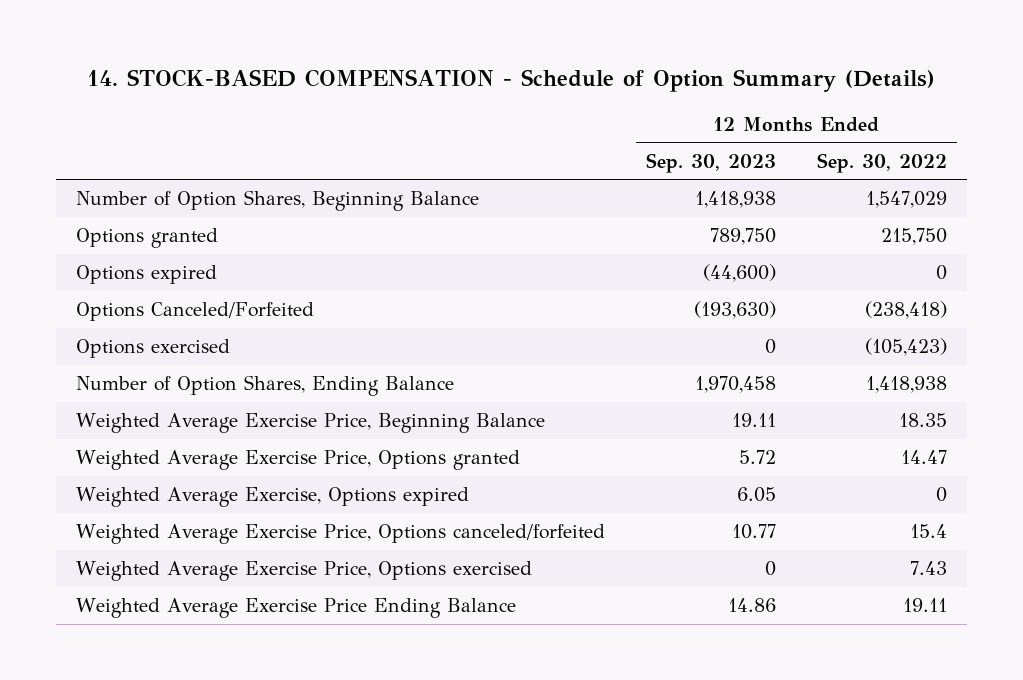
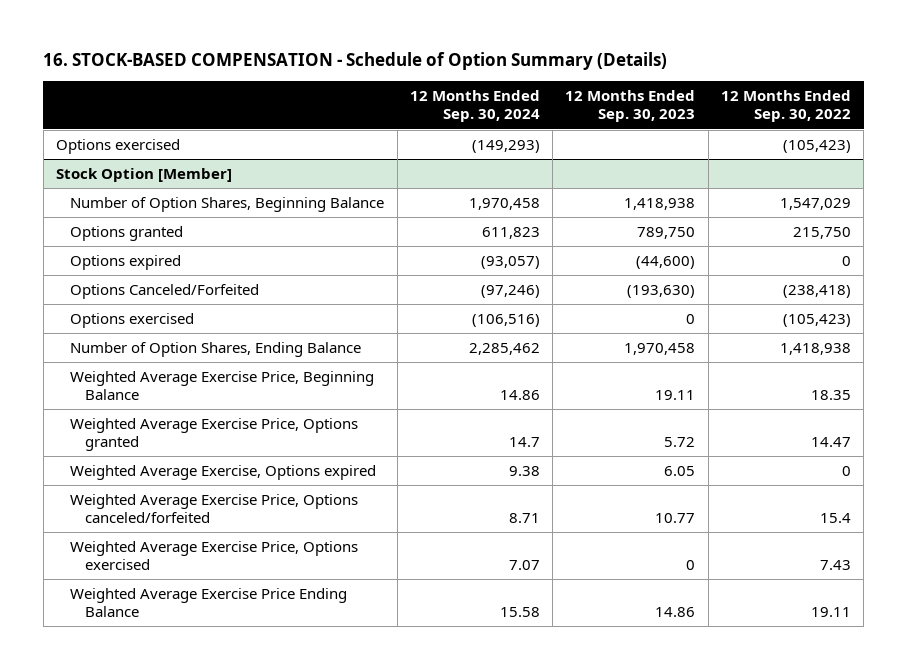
- 14. STOCK-BASED COMPENSATION - Schedule of Option Summary (Details)
+ 16. STOCK-BASED COMPENSATION - Schedule of Option Summary (Details)
- | 12 Months Ended Sep. 30, 2023 | 12 Months Ended Sep. 30, 2022
+ | 12 Months Ended Sep. 30, 2024 | 12 Months Ended Sep. 30, 2023 | 12 Months Ended Sep. 30, 2022
+ Options exercised | (149,293) | | (105,423)
+ Stock Option [Member]

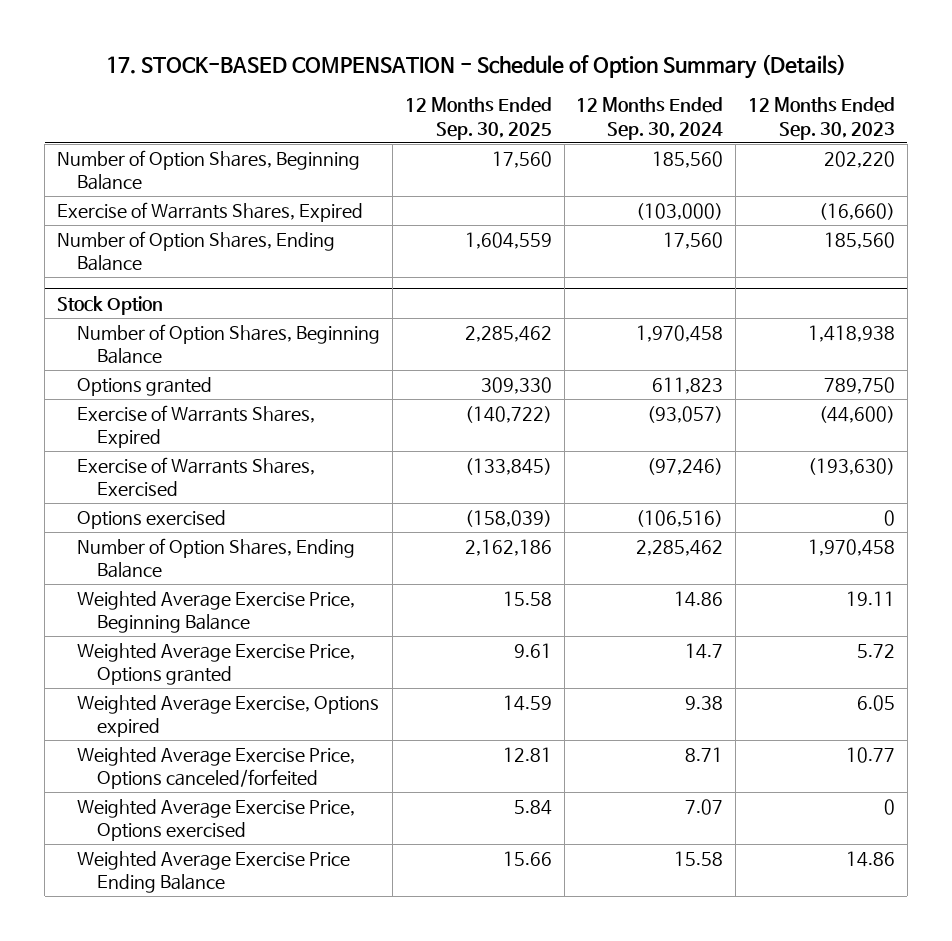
- 16. STOCK-BASED COMPENSATION - Schedule of Option Summary (Details)
+ 17. STOCK-BASED COMPENSATION - Schedule of Option Summary (Details)
- | 12 Months Ended Sep. 30, 2024 | 12 Months Ended Sep. 30, 2023 | 12 Months Ended Sep. 30, 2022
+ | 12 Months Ended Sep. 30, 2025 | 12 Months Ended Sep. 30, 2024 | 12 Months Ended Sep. 30, 2023
- Options exercised | (149,293) | | (105,423)
- Stock Option [Member]
+ Number of Option Shares, Beginning Balance | 17,560 | 185,560 | 202,220
+ Exercise of Warrants Shares, Expired | | (103,000) | (16,660)
+ Number of Option Shares, Ending Balance | 1,604,559 | 17,560 | 185,560
+ Stock Option
- Options expired | (93,057) | (44,600) | 0
- Options Canceled/Forfeited | (97,246) | (193,630) | (238,418)
+ Exercise of Warrants Shares, Expired | (140,722) | (93,057) | (44,600)
+ Exercise of Warrants Shares, Exercised | (133,845) | (97,246) | (193,630)

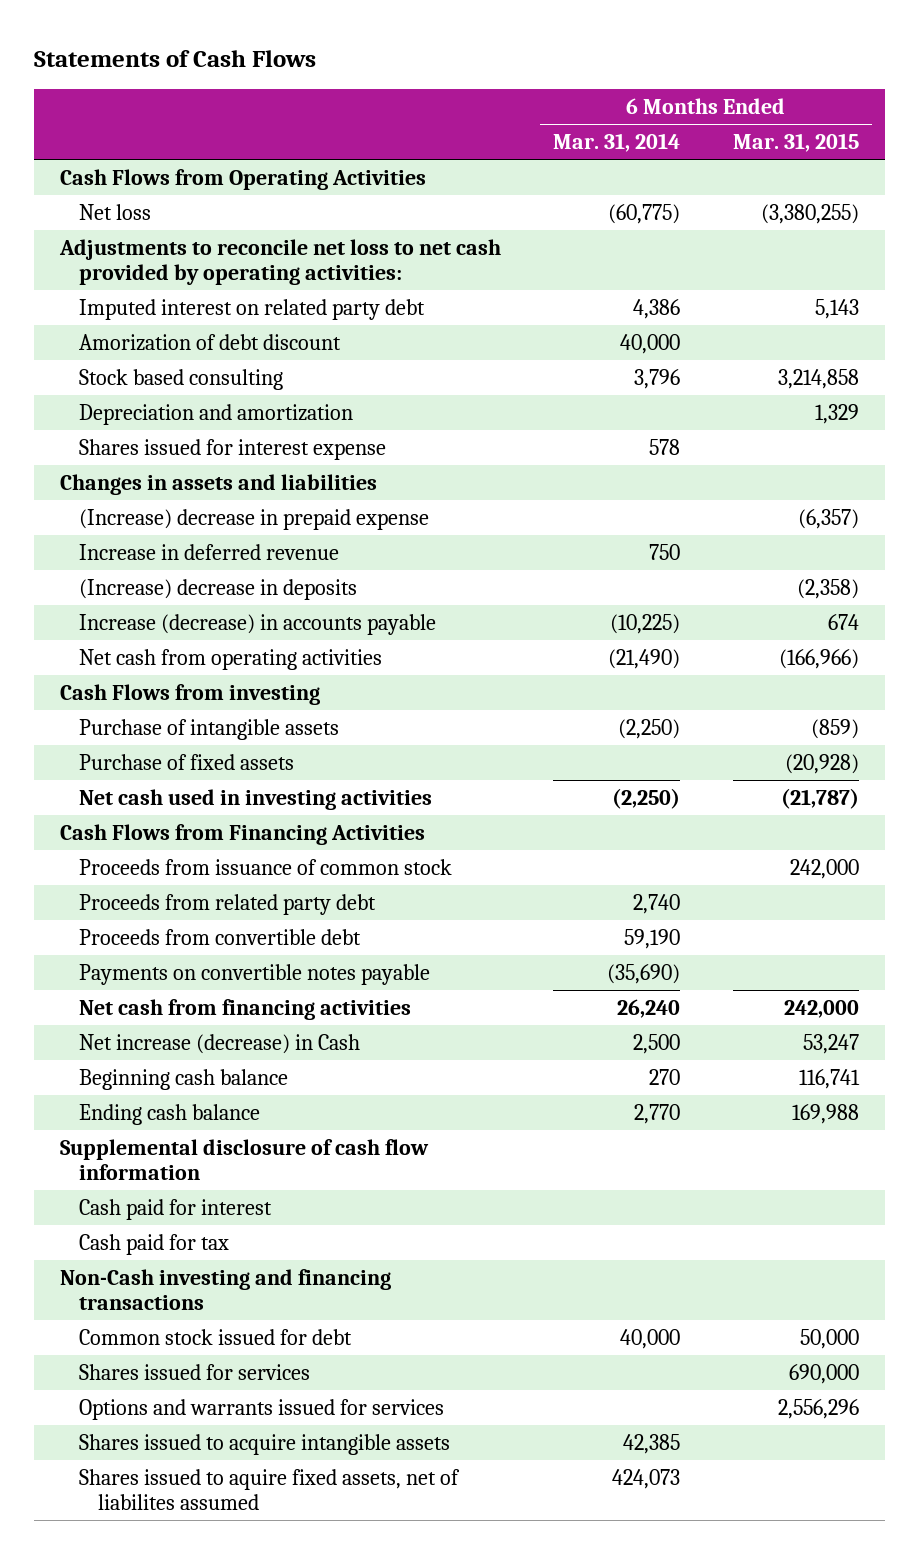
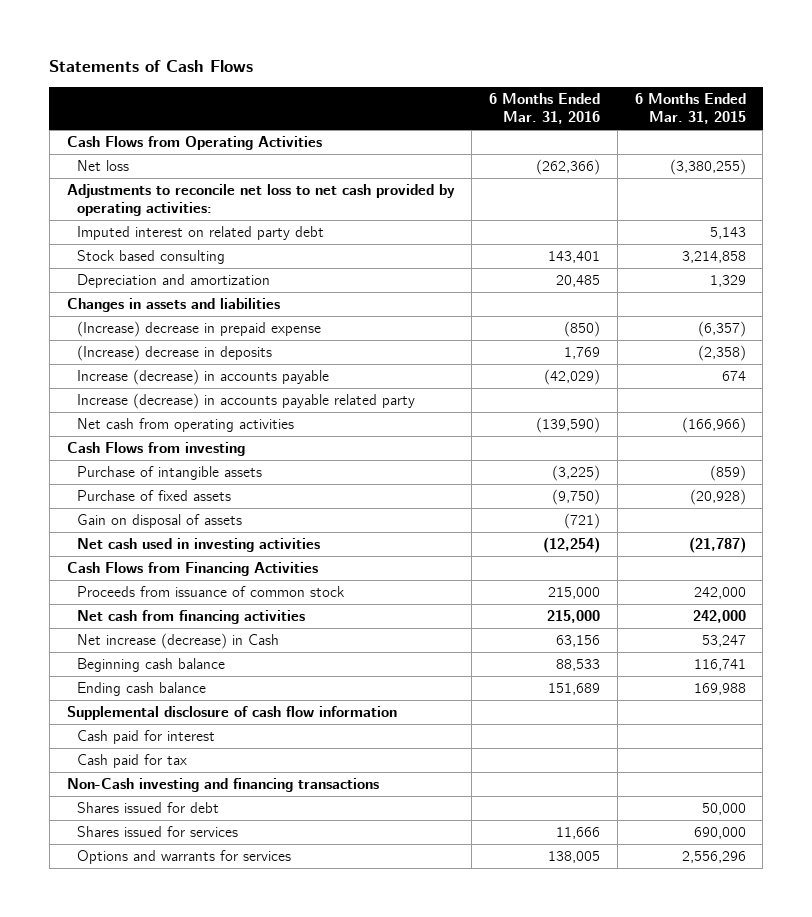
- | 6 Months Ended Mar. 31, 2014 | 6 Months Ended Mar. 31, 2015
+ | 6 Months Ended Mar. 31, 2016 | 6 Months Ended Mar. 31, 2015
- Amorization of debt discount | 40,000 |
- Shares issued for interest expense | 578 |
- Increase in deferred revenue | 750 |
+ Increase (decrease) in accounts payable related party
+ Gain on disposal of assets | (721) |
- Proceeds from related party debt | 2,740 |
- Proceeds from convertible debt | 59,190 |
- Payments on convertible notes payable | (35,690) |
- Common stock issued for debt | 40,000 | 50,000
+ Shares issued for debt | | 50,000
- Options and warrants issued for services | | 2,556,296
- Shares issued to acquire intangible assets | 42,385 |
- Shares issued to aquire fixed assets, net of liabilites assumed | 424,073 |
+ Options and warrants for services | 138,005 | 2,556,296

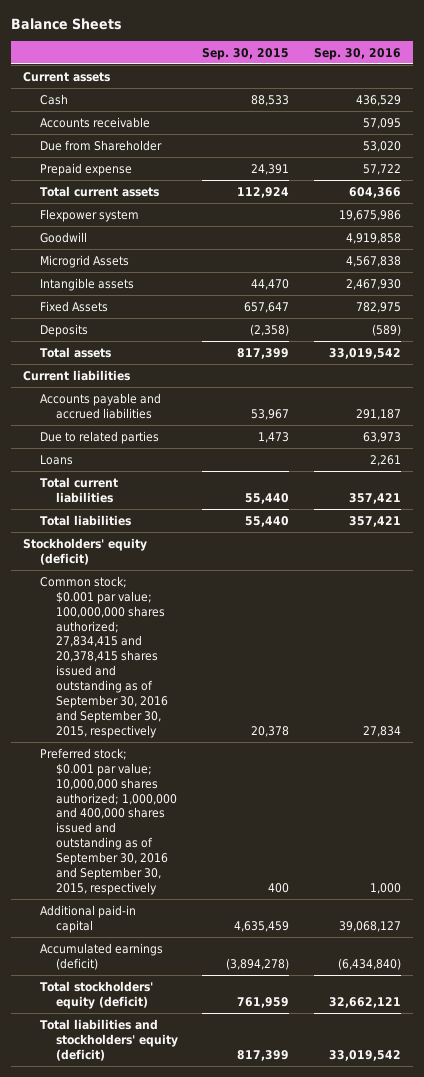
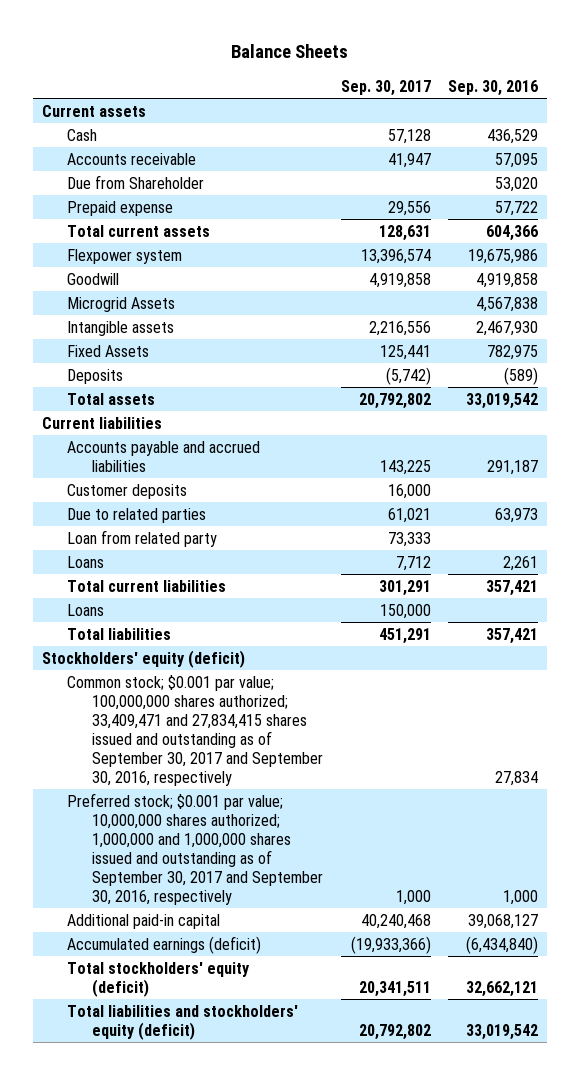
- | Sep. 30, 2015 | Sep. 30, 2016
+ | Sep. 30, 2017 | Sep. 30, 2016
+ Customer deposits | 16,000 |
+ Loan from related party | 73,333 |
+ Loans | 150,000 |
- Common stock; $0.001 par value; 100,000,000 shares authorized; 27,834,415 and 20,378,415 shares issued and outstanding as of September 30, 2016 and September 30, 2015, respectively | 20,378 | 27,834
- Preferred stock; $0.001 par value; 10,000,000 shares authorized; 1,000,000 and 400,000 shares issued and outstanding as of September 30, 2016 and September 30, 2015, respectively | 400 | 1,000
+ Common stock; $0.001 par value; 100,000,000 shares authorized; 33,409,471 and 27,834,415 shares issued and outstanding as of September 30, 2017 and September 30, 2016, respectively | | 27,834
+ Preferred stock; $0.001 par value; 10,000,000 shares authorized; 1,000,000 and 1,000,000 shares issued and outstanding as of September 30, 2017 and September 30, 2016, respectively | 1,000 | 1,000

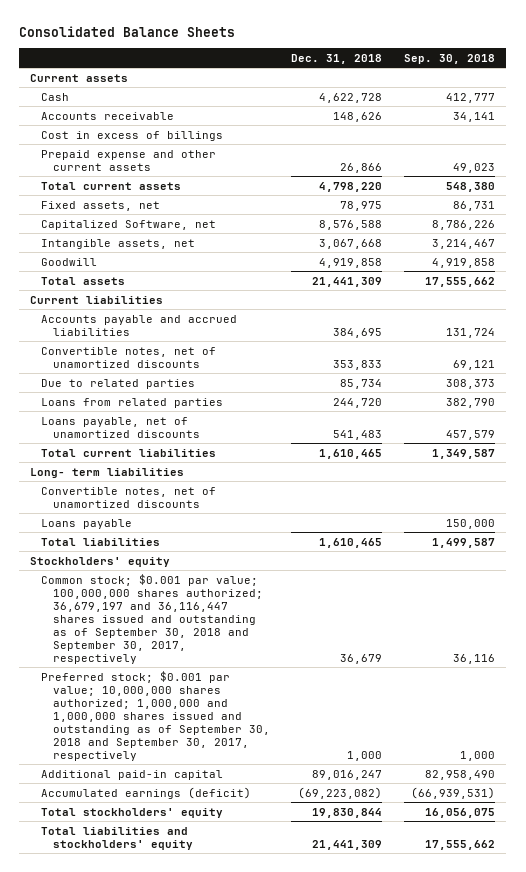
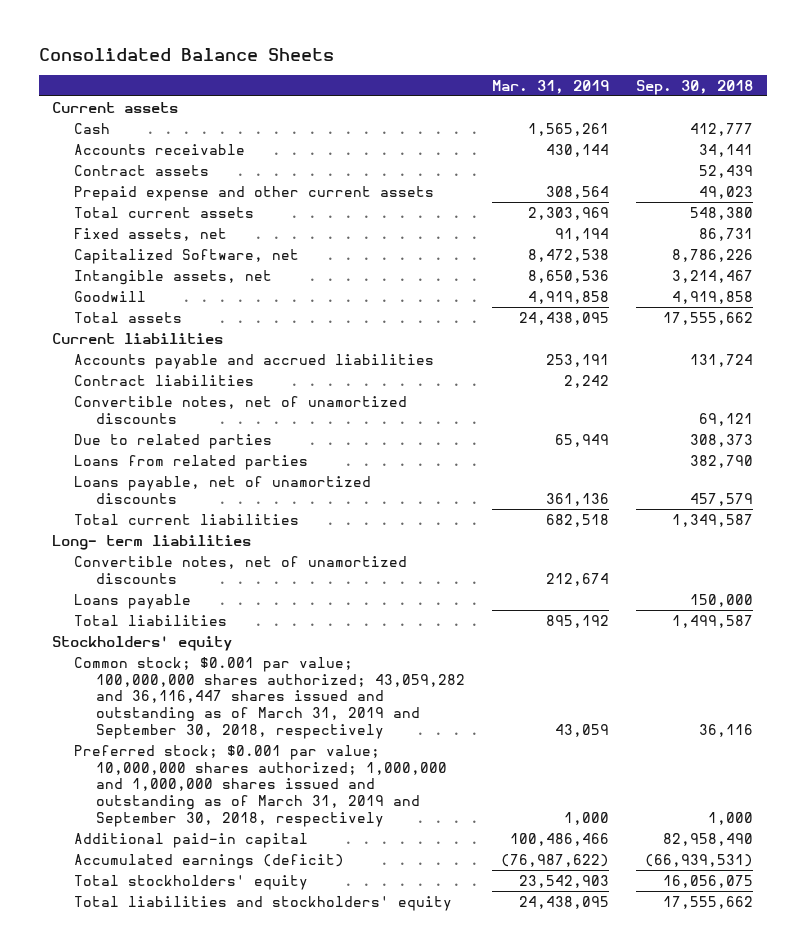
- | Dec. 31, 2018 | Sep. 30, 2018
+ | Mar. 31, 2019 | Sep. 30, 2018
- Cost in excess of billings
+ Contract assets | | 52,439
+ Contract liabilities | 2,242 |
- Common stock; $0.001 par value; 100,000,000 shares authorized; 36,679,197 and 36,116,447 shares issued and outstanding as of September 30, 2018 and September 30, 2017, respectively | 36,679 | 36,116
- Preferred stock; $0.001 par value; 10,000,000 shares authorized; 1,000,000 and 1,000,000 shares issued and outstanding as of September 30, 2018 and September 30, 2017, respectively | 1,000 | 1,000
+ Common stock; $0.001 par value; 100,000,000 shares authorized; 43,059,282 and 36,116,447 shares issued and outstanding as of March 31, 2019 and September 30, 2018, respectively | 43,059 | 36,116
+ Preferred stock; $0.001 par value; 10,000,000 shares authorized; 1,000,000 and 1,000,000 shares issued and outstanding as of March 31, 2019 and September 30, 2018, respectively | 1,000 | 1,000

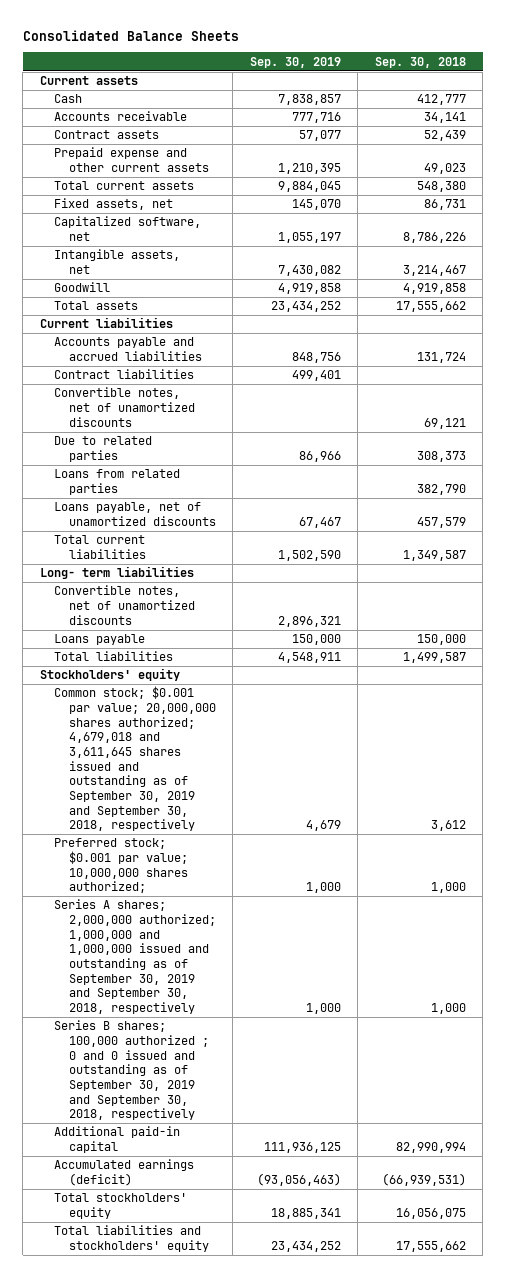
- | Mar. 31, 2019 | Sep. 30, 2018
+ | Sep. 30, 2019 | Sep. 30, 2018
- Capitalized Software, net | 8,472,538 | 8,786,226
+ Capitalized software, net | 1,055,197 | 8,786,226
- Common stock; $0.001 par value; 100,000,000 shares authorized; 43,059,282 and 36,116,447 shares issued and outstanding as of March 31, 2019 and September 30, 2018, respectively | 43,059 | 36,116
- Preferred stock; $0.001 par value; 10,000,000 shares authorized; 1,000,000 and 1,000,000 shares issued and outstanding as of March 31, 2019 and September 30, 2018, respectively | 1,000 | 1,000
- Additional paid-in capital | 100,486,466 | 82,958,490
+ Common stock; $0.001 par value; 20,000,000 shares authorized; 4,679,018 and 3,611,645 shares issued and outstanding as of September 30, 2019 and September 30, 2018, respectively | 4,679 | 3,612
+ Preferred stock; $0.001 par value; 10,000,000 shares authorized; | 1,000 | 1,000
+ Series A shares; 2,000,000 authorized; 1,000,000 and 1,000,000 issued and outstanding as of September 30, 2019 and September 30, 2018, respectively | 1,000 | 1,000
+ Series B shares; 100,000 authorized ; 0 and 0 issued and outstanding as of September 30, 2019 and September 30, 2018, respectively
+ Additional paid-in capital | 111,936,125 | 82,990,994

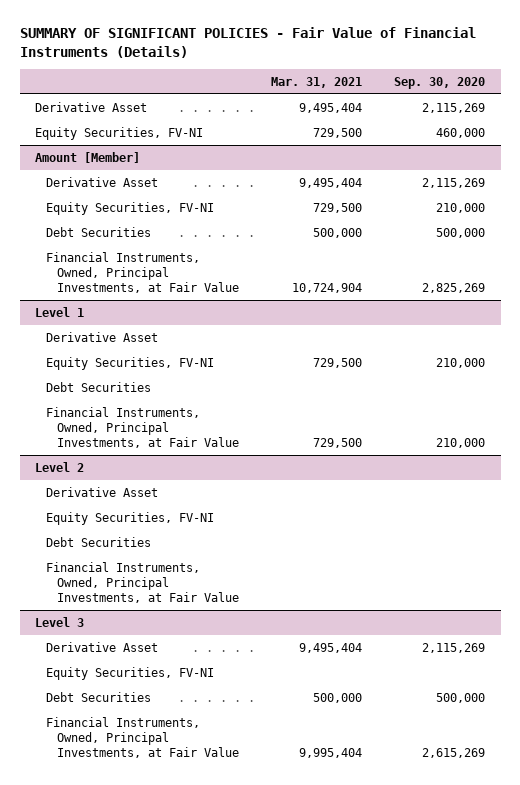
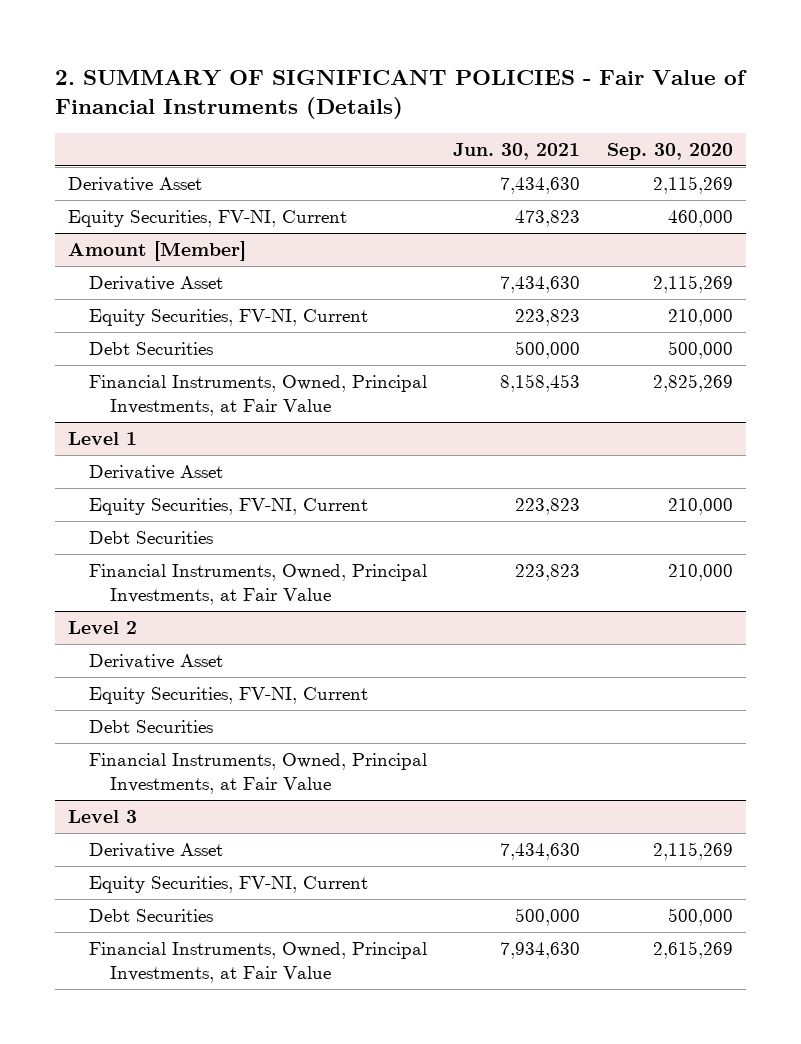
- SUMMARY OF SIGNIFICANT POLICIES - Fair Value of Financial Instruments (Details)
+ 2. SUMMARY OF SIGNIFICANT POLICIES - Fair Value of Financial Instruments (Details)
- | Mar. 31, 2021 | Sep. 30, 2020
+ | Jun. 30, 2021 | Sep. 30, 2020
- Equity Securities, FV-NI | 729,500 | 460,000
+ Equity Securities, FV-NI, Current | 473,823 | 460,000
@ Amount [Member]
- Equity Securities, FV-NI | 729,500 | 210,000
+ Equity Securities, FV-NI, Current | 223,823 | 210,000
@ Level 1
- Equity Securities, FV-NI | 729,500 | 210,000
+ Equity Securities, FV-NI, Current | 223,823 | 210,000
@ Level 2
- Equity Securities, FV-NI
+ Equity Securities, FV-NI, Current
@ Level 3
- Equity Securities, FV-NI
+ Equity Securities, FV-NI, Current

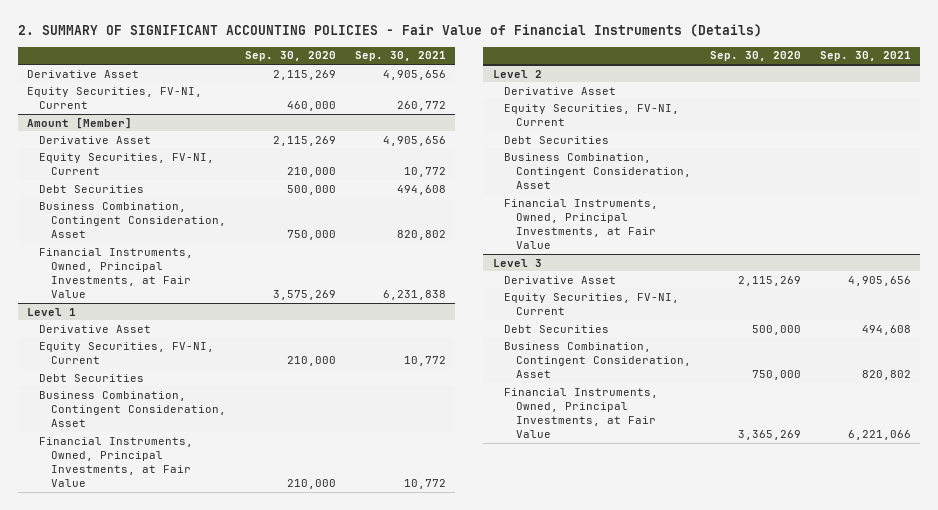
- 2. SUMMARY OF SIGNIFICANT POLICIES - Fair Value of Financial Instruments (Details)
+ 2. SUMMARY OF SIGNIFICANT ACCOUNTING POLICIES - Fair Value of Financial Instruments (Details)
- | Jun. 30, 2021 | Sep. 30, 2020
+ | Sep. 30, 2020 | Sep. 30, 2021
@ Amount [Member]
- Financial Instruments, Owned, Principal Investments, at Fair Value | 8,158,453 | 2,825,269
+ Business Combination, Contingent Consideration, Asset | 750,000 | 820,802
+ Financial Instruments, Owned, Principal Investments, at Fair Value | 3,575,269 | 6,231,838
@ Level 1
+ Business Combination, Contingent Consideration, Asset
@ Level 2
+ Business Combination, Contingent Consideration, Asset
@ Level 3
- Financial Instruments, Owned, Principal Investments, at Fair Value | 7,934,630 | 2,615,269
+ Business Combination, Contingent Consideration, Asset | 750,000 | 820,802
+ Financial Instruments, Owned, Principal Investments, at Fair Value | 3,365,269 | 6,221,066

